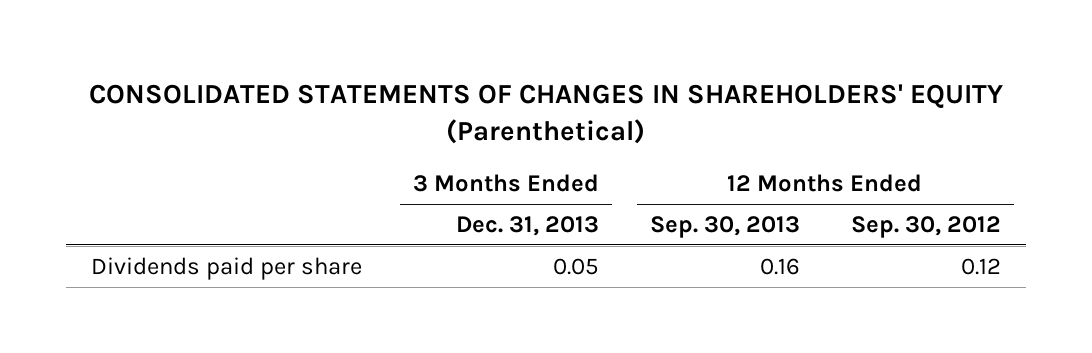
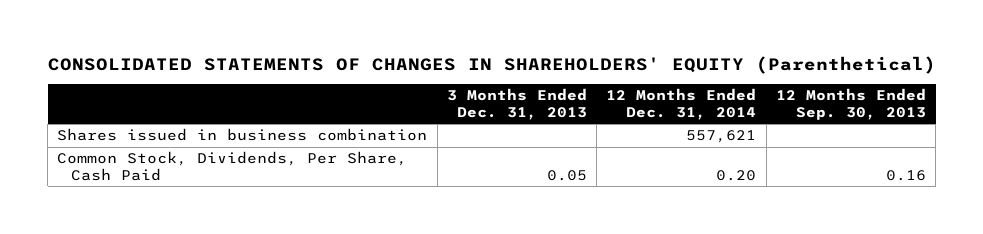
- | 3 Months Ended Dec. 31, 2013 | 12 Months Ended Sep. 30, 2013 | 12 Months Ended Sep. 30, 2012
+ | 3 Months Ended Dec. 31, 2013 | 12 Months Ended Dec. 31, 2014 | 12 Months Ended Sep. 30, 2013
- Dividends paid per share | 0.05 | 0.16 | 0.12
+ Shares issued in business combination | | 557,621 |
+ Common Stock, Dividends, Per Share, Cash Paid | 0.05 | 0.20 | 0.16

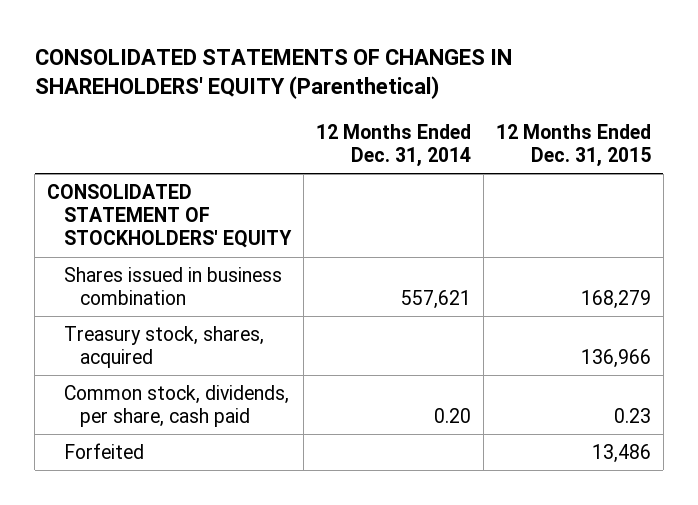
- | 3 Months Ended Dec. 31, 2013 | 12 Months Ended Dec. 31, 2014 | 12 Months Ended Sep. 30, 2013
+ | 12 Months Ended Dec. 31, 2014 | 12 Months Ended Dec. 31, 2015
+ CONSOLIDATED STATEMENT OF STOCKHOLDERS' EQUITY
- Common Stock, Dividends, Per Share, Cash Paid | 0.05 | 0.20 | 0.16
+ Treasury stock, shares, acquired | | 136,966
+ Common stock, dividends, per share, cash paid | 0.20 | 0.23
+ Forfeited | | 13,486

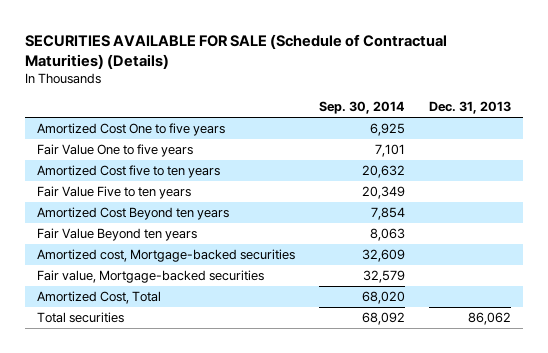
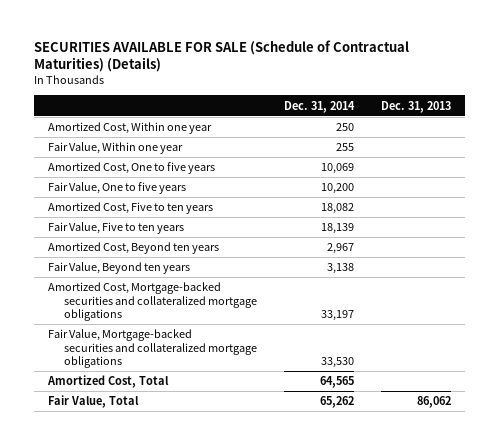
- | Sep. 30, 2014 | Dec. 31, 2013
+ | Dec. 31, 2014 | Dec. 31, 2013
- Amortized Cost One to five years | 6,925 |
- Fair Value One to five years | 7,101 |
- Amortized Cost five to ten years | 20,632 |
- Fair Value Five to ten years | 20,349 |
- Amortized Cost Beyond ten years | 7,854 |
- Fair Value Beyond ten years | 8,063 |
- Amortized cost, Mortgage-backed securities | 32,609 |
- Fair value, Mortgage-backed securities | 32,579 |
+ Amortized Cost, Within one year | 250 |
+ Fair Value, Within one year | 255 |
+ Amortized Cost, One to five years | 10,069 |
+ Fair Value, One to five years | 10,200 |
+ Amortized Cost, Five to ten years | 18,082 |
+ Fair Value, Five to ten years | 18,139 |
+ Amortized Cost, Beyond ten years | 2,967 |
+ Fair Value, Beyond ten years | 3,138 |
+ Amortized Cost, Mortgage-backed securities and collateralized mortgage obligations | 33,197 |
+ Fair Value, Mortgage-backed securities and collateralized mortgage obligations | 33,530 |
- Total securities | 68,092 | 86,062
+ Fair Value, Total | 65,262 | 86,062

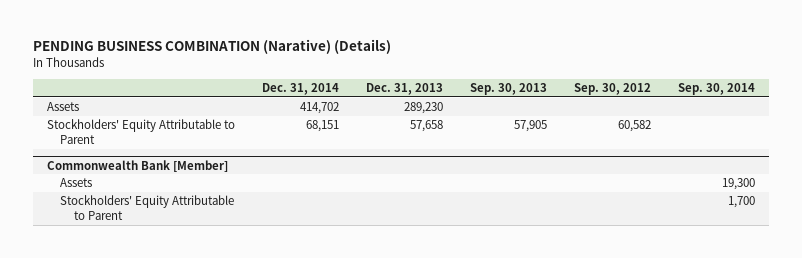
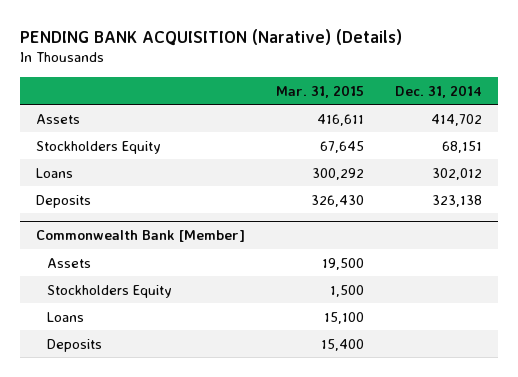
- PENDING BUSINESS COMBINATION (Narative) (Details)
+ PENDING BANK ACQUISITION (Narative) (Details)
- | Dec. 31, 2014 | Dec. 31, 2013 | Sep. 30, 2013 | Sep. 30, 2012 | Sep. 30, 2014
+ | Mar. 31, 2015 | Dec. 31, 2014
- Stockholders' Equity Attributable to Parent | 68,151 | 57,658 | 57,905 | 60,582 |
+ Stockholders Equity | 67,645 | 68,151
+ Loans | 300,292 | 302,012
+ Deposits | 326,430 | 323,138
@ Commonwealth Bank [Member]
- Stockholders' Equity Attributable to Parent | | | | | 1,700
+ Stockholders Equity | 1,500 |
+ Loans | 15,100 |
+ Deposits | 15,400 |

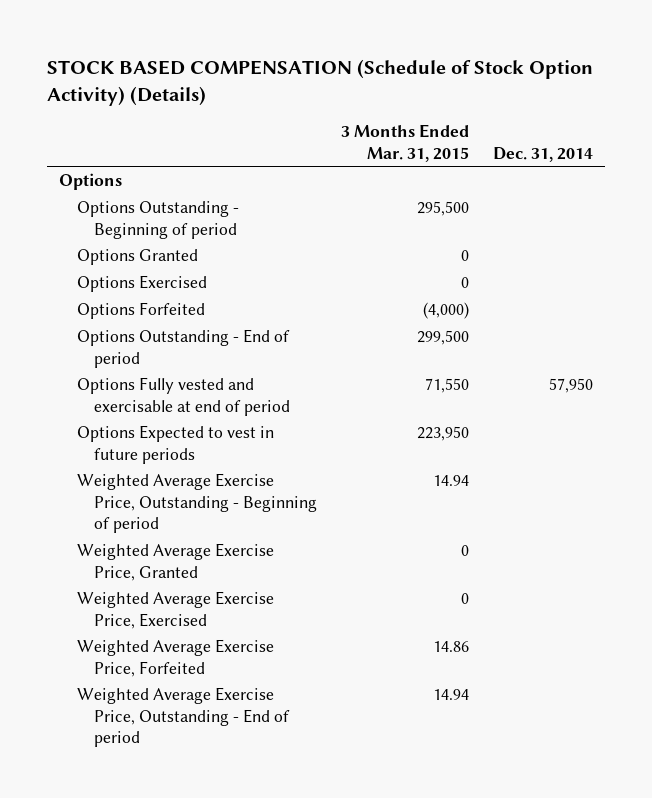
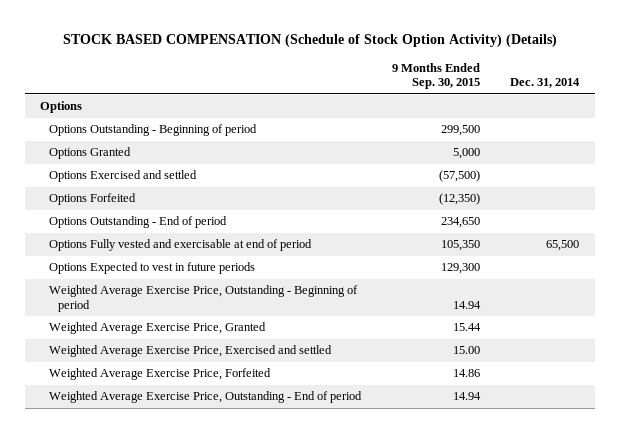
- | 3 Months Ended Mar. 31, 2015 | Dec. 31, 2014
+ | 9 Months Ended Sep. 30, 2015 | Dec. 31, 2014
- Options Exercised | 0 |
+ Options Exercised and settled | (57,500) |
- Options Fully vested and exercisable at end of period | 71,550 | 57,950
+ Options Fully vested and exercisable at end of period | 105,350 | 65,500
- Weighted Average Exercise Price, Exercised | 0 |
+ Weighted Average Exercise Price, Exercised and settled | 15.00 |

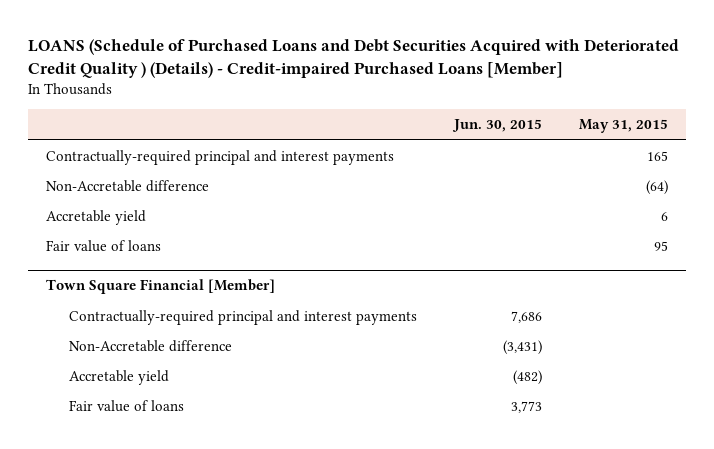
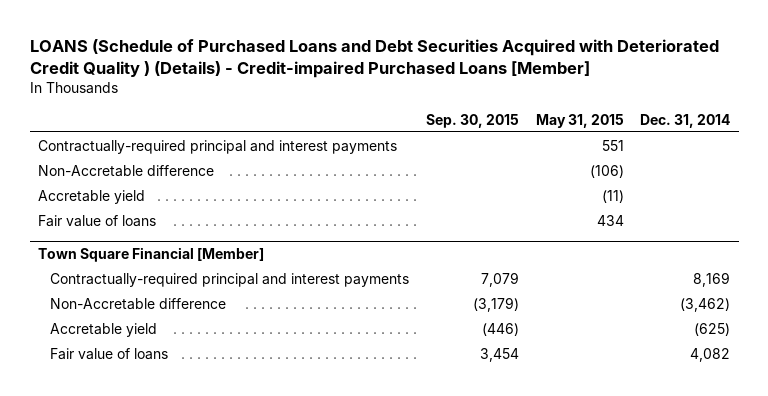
- | Jun. 30, 2015 | May 31, 2015
+ | Sep. 30, 2015 | May 31, 2015 | Dec. 31, 2014
- Contractually-required principal and interest payments | | 165
- Non-Accretable difference | | (64)
- Accretable yield | | 6
- Fair value of loans | | 95
+ Contractually-required principal and interest payments | | 551 |
+ Non-Accretable difference | | (106) |
+ Accretable yield | | (11) |
+ Fair value of loans | | 434 |

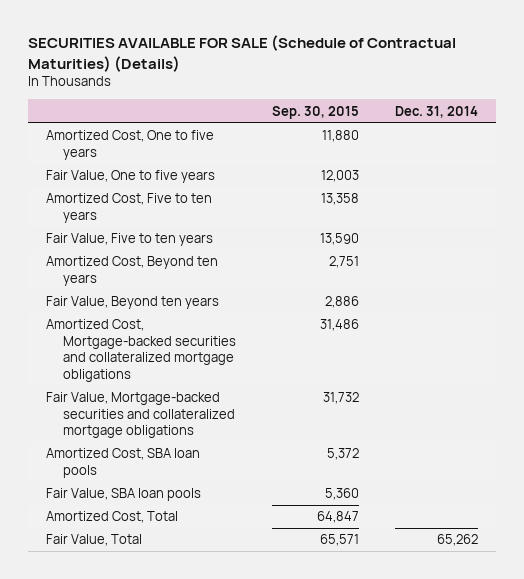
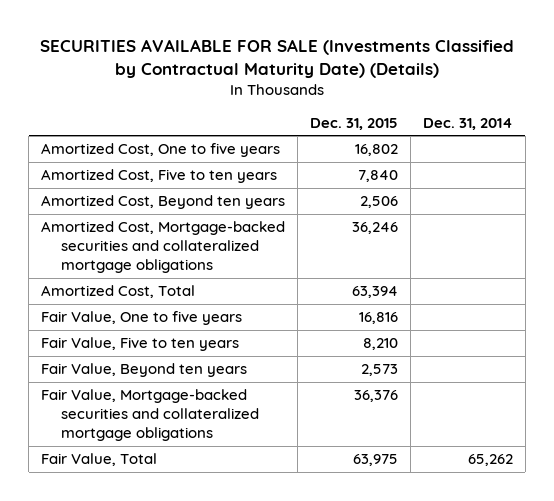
- SECURITIES AVAILABLE FOR SALE (Schedule of Contractual Maturities) (Details)
+ SECURITIES AVAILABLE FOR SALE (Investments Classified by Contractual Maturity Date) (Details)
- | Sep. 30, 2015 | Dec. 31, 2014
+ | Dec. 31, 2015 | Dec. 31, 2014
- Amortized Cost, SBA loan pools | 5,372 |
- Fair Value, SBA loan pools | 5,360 |
moved down: Fair Value, One to five years | 16,816 |
moved down: Fair Value, Five to ten years | 8,210 |
moved down: Fair Value, Beyond ten years | 2,573 |
moved down: Fair Value, Mortgage-backed securities and collateralized mortgage obligations | 36,376 |

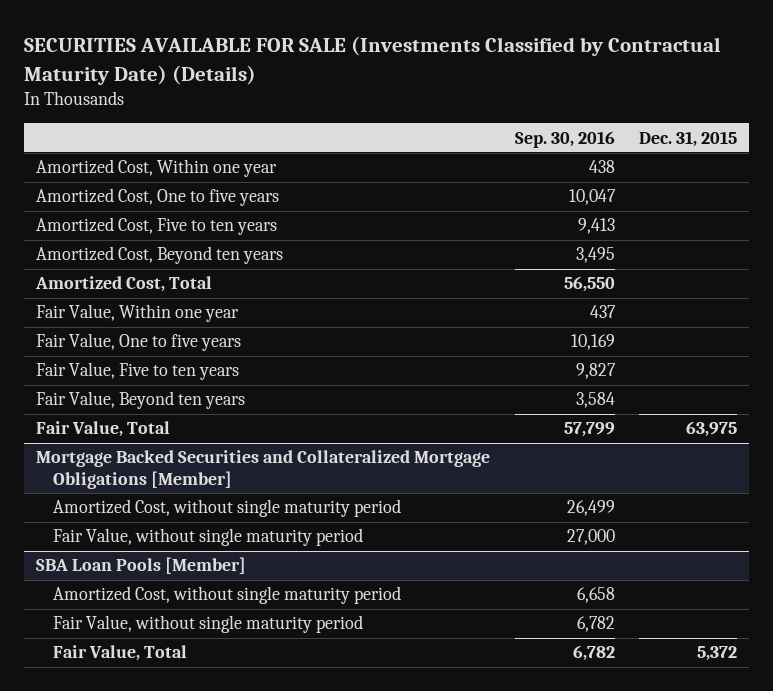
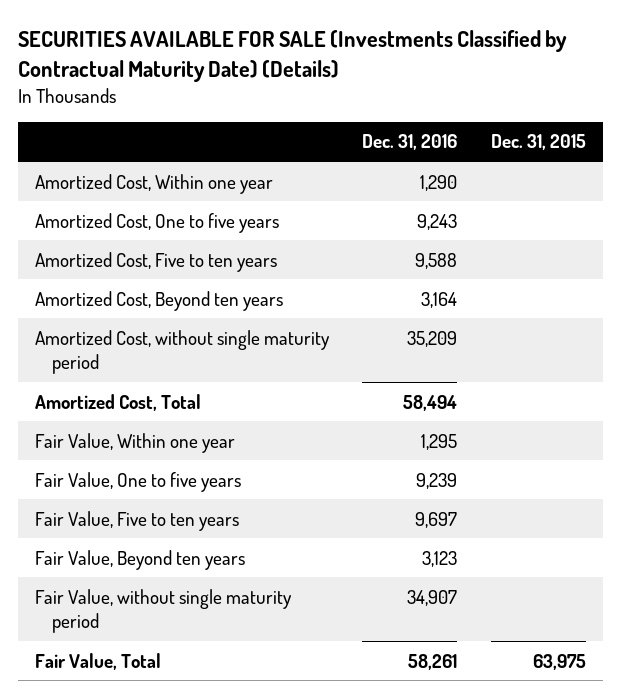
- | Sep. 30, 2016 | Dec. 31, 2015
+ | Dec. 31, 2016 | Dec. 31, 2015
+ Amortized Cost, without single maturity period | 35,209 |
+ Fair Value, without single maturity period | 34,907 |
- Mortgage Backed Securities and Collateralized Mortgage Obligations [Member]
- Amortized Cost, without single maturity period | 26,499 |
- Fair Value, without single maturity period | 27,000 |
- SBA Loan Pools [Member]
- Amortized Cost, without single maturity period | 6,658 |
- Fair Value, without single maturity period | 6,782 |
- Fair Value, Total | 6,782 | 5,372

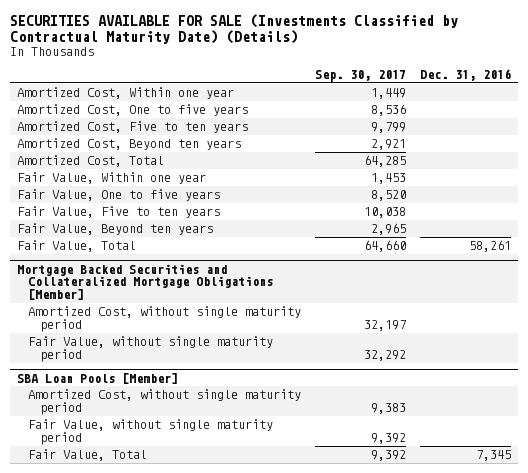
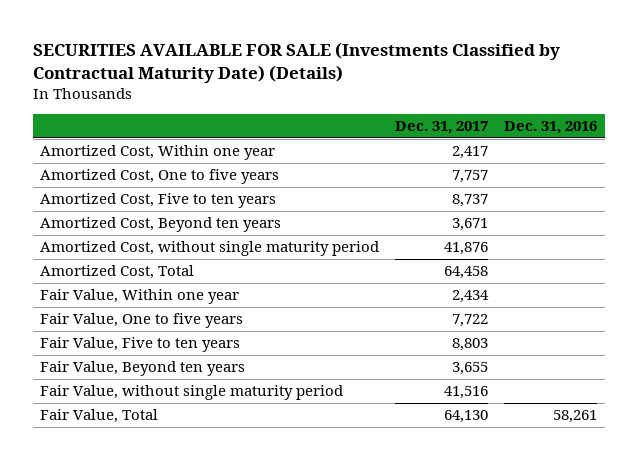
- | Sep. 30, 2017 | Dec. 31, 2016
+ | Dec. 31, 2017 | Dec. 31, 2016
+ Amortized Cost, without single maturity period | 41,876 |
+ Fair Value, without single maturity period | 41,516 |
- Mortgage Backed Securities and Collateralized Mortgage Obligations [Member]
- Amortized Cost, without single maturity period | 32,197 |
- Fair Value, without single maturity period | 32,292 |
- SBA Loan Pools [Member]
- Amortized Cost, without single maturity period | 9,383 |
- Fair Value, without single maturity period | 9,392 |
- Fair Value, Total | 9,392 | 7,345

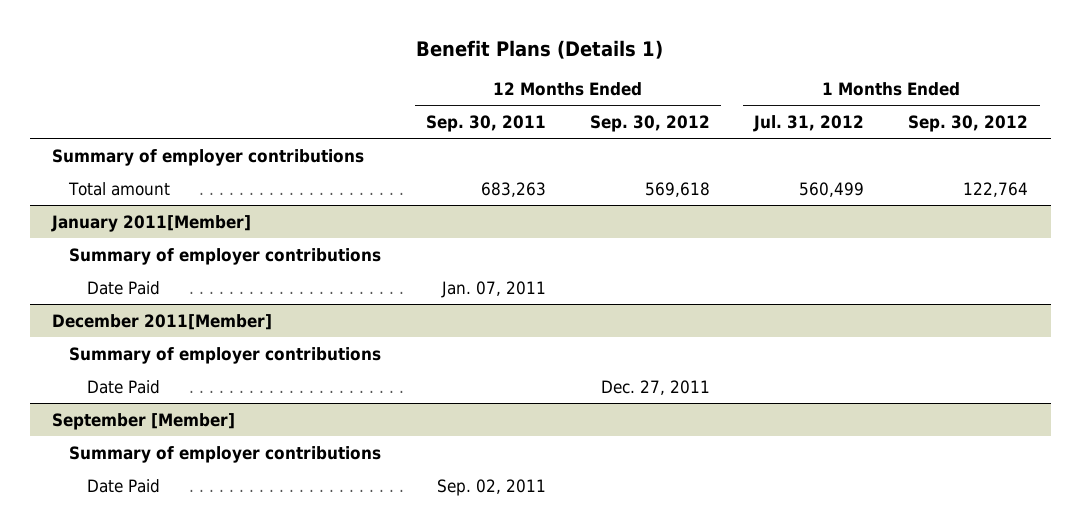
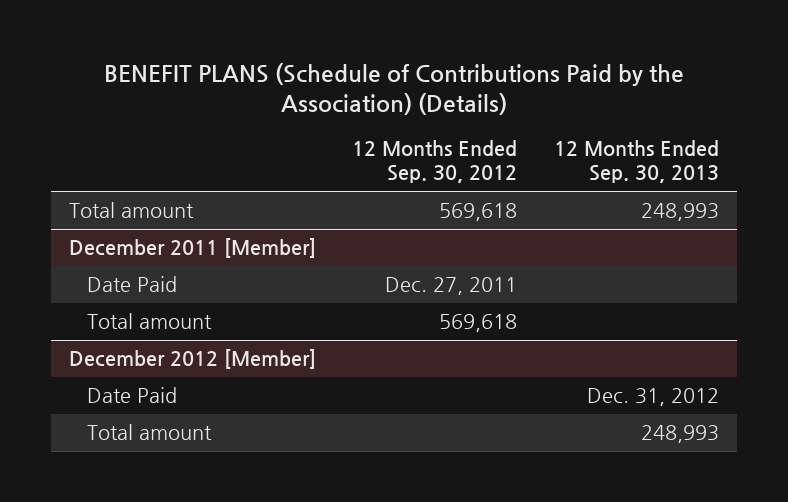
- Benefit Plans (Details 1)
+ BENEFIT PLANS (Schedule of Contributions Paid by the Association) (Details)
- | 12 Months Ended Sep. 30, 2011 | 12 Months Ended Sep. 30, 2012 | 1 Months Ended Jul. 31, 2012 | 1 Months Ended Sep. 30, 2012
+ | 12 Months Ended Sep. 30, 2012 | 12 Months Ended Sep. 30, 2013
- Summary of employer contributions
- January 2011[Member]
- Summary of employer contributions
- Date Paid | Jan. 07, 2011 | | |
- December 2011[Member]
- Summary of employer contributions
+ December 2011 [Member]
- September [Member]
- Summary of employer contributions
- Date Paid | Sep. 02, 2011 | | |
+ Total amount | 569,618 |
+ December 2012 [Member]
+ Date Paid | | Dec. 31, 2012
+ Total amount | | 248,993

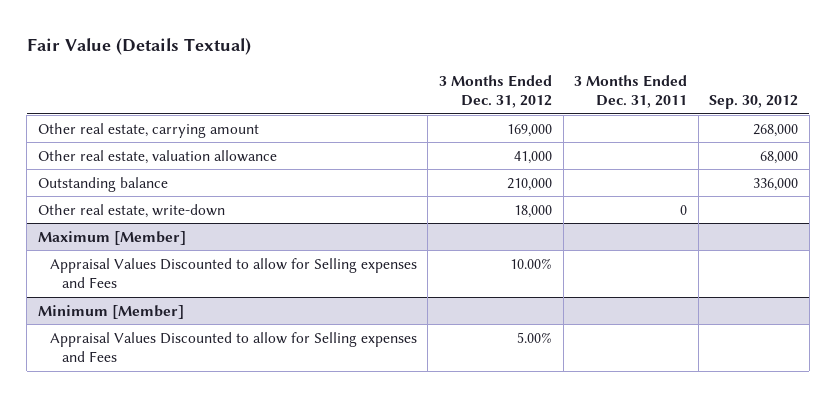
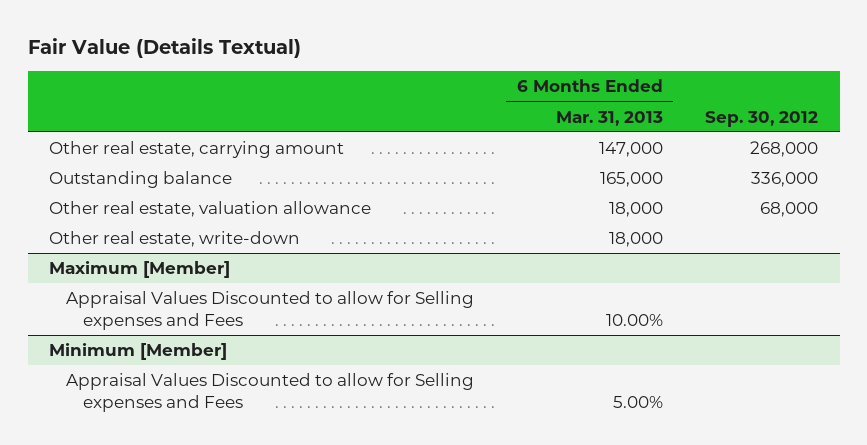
- | 3 Months Ended Dec. 31, 2012 | 3 Months Ended Dec. 31, 2011 | Sep. 30, 2012
+ | 6 Months Ended Mar. 31, 2013 | Sep. 30, 2012
moved down: Other real estate, valuation allowance | 18,000 | 68,000

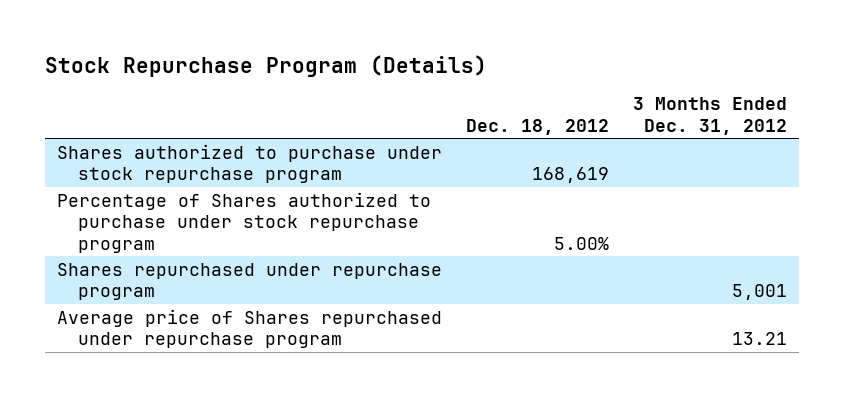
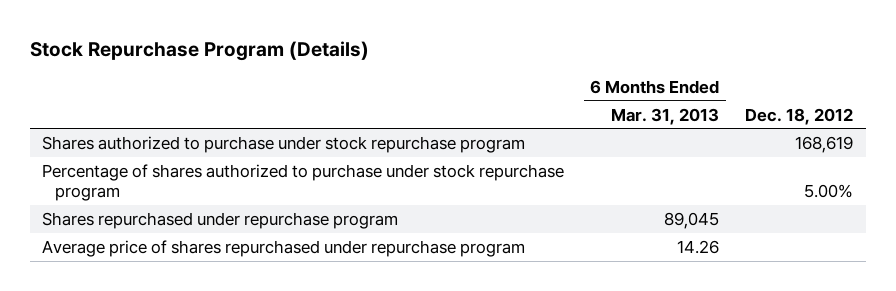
- | Dec. 18, 2012 | 3 Months Ended Dec. 31, 2012
+ | 6 Months Ended Mar. 31, 2013 | Dec. 18, 2012
- Percentage of Shares authorized to purchase under stock repurchase program | 5.00% |
+ Percentage of shares authorized to purchase under stock repurchase program | | 5.00%
- Average price of Shares repurchased under repurchase program | | 13.21
+ Average price of shares repurchased under repurchase program | 14.26 |

